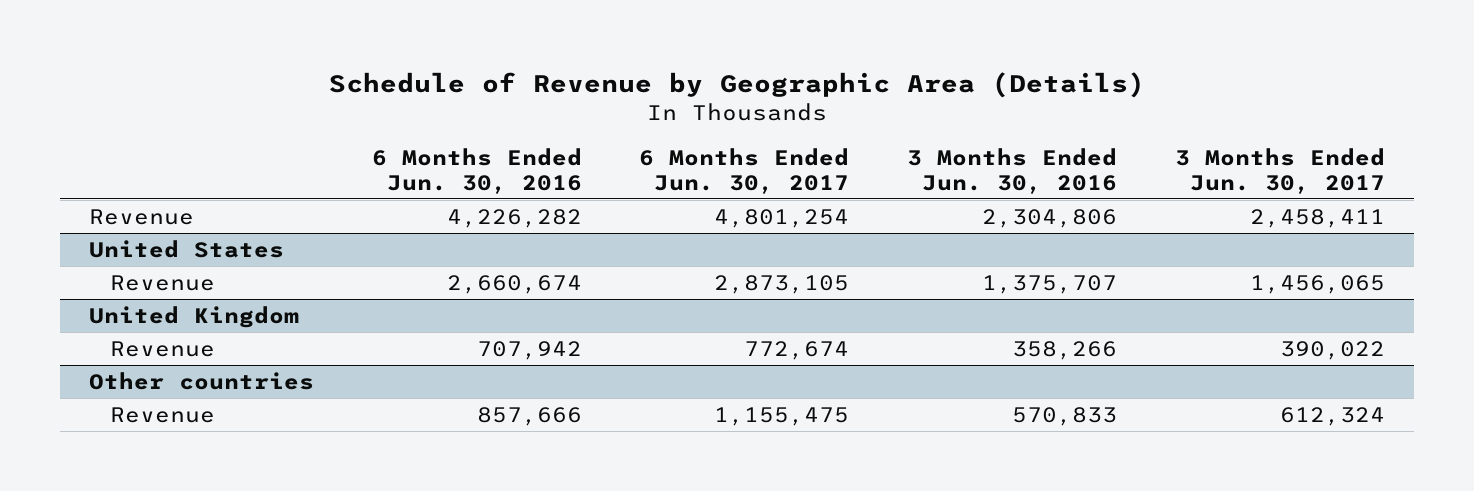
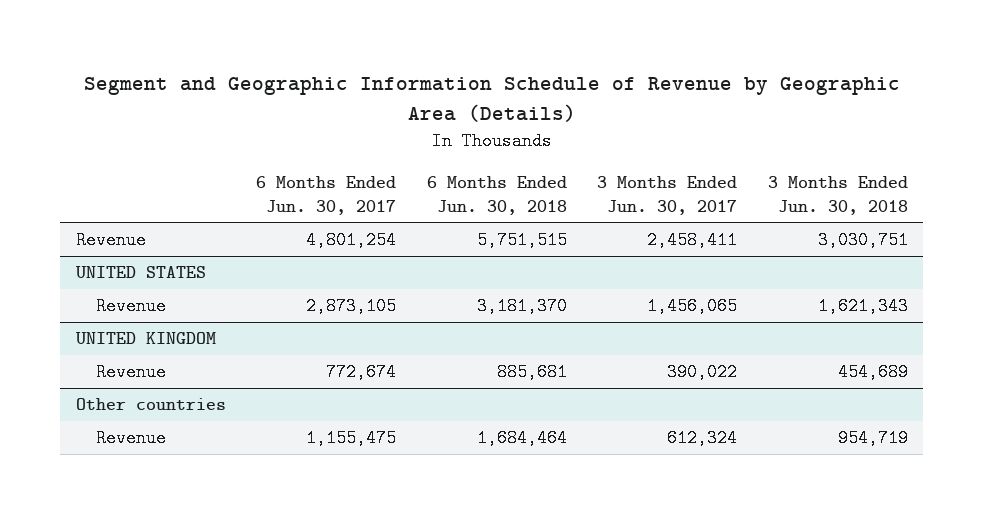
- Schedule of Revenue by Geographic Area (Details)
+ Segment and Geographic Information Schedule of Revenue by Geographic Area (Details)
- | 6 Months Ended Jun. 30, 2016 | 6 Months Ended Jun. 30, 2017 | 3 Months Ended Jun. 30, 2016 | 3 Months Ended Jun. 30, 2017
+ | 6 Months Ended Jun. 30, 2017 | 6 Months Ended Jun. 30, 2018 | 3 Months Ended Jun. 30, 2017 | 3 Months Ended Jun. 30, 2018
- United States
+ UNITED STATES
- United Kingdom
+ UNITED KINGDOM

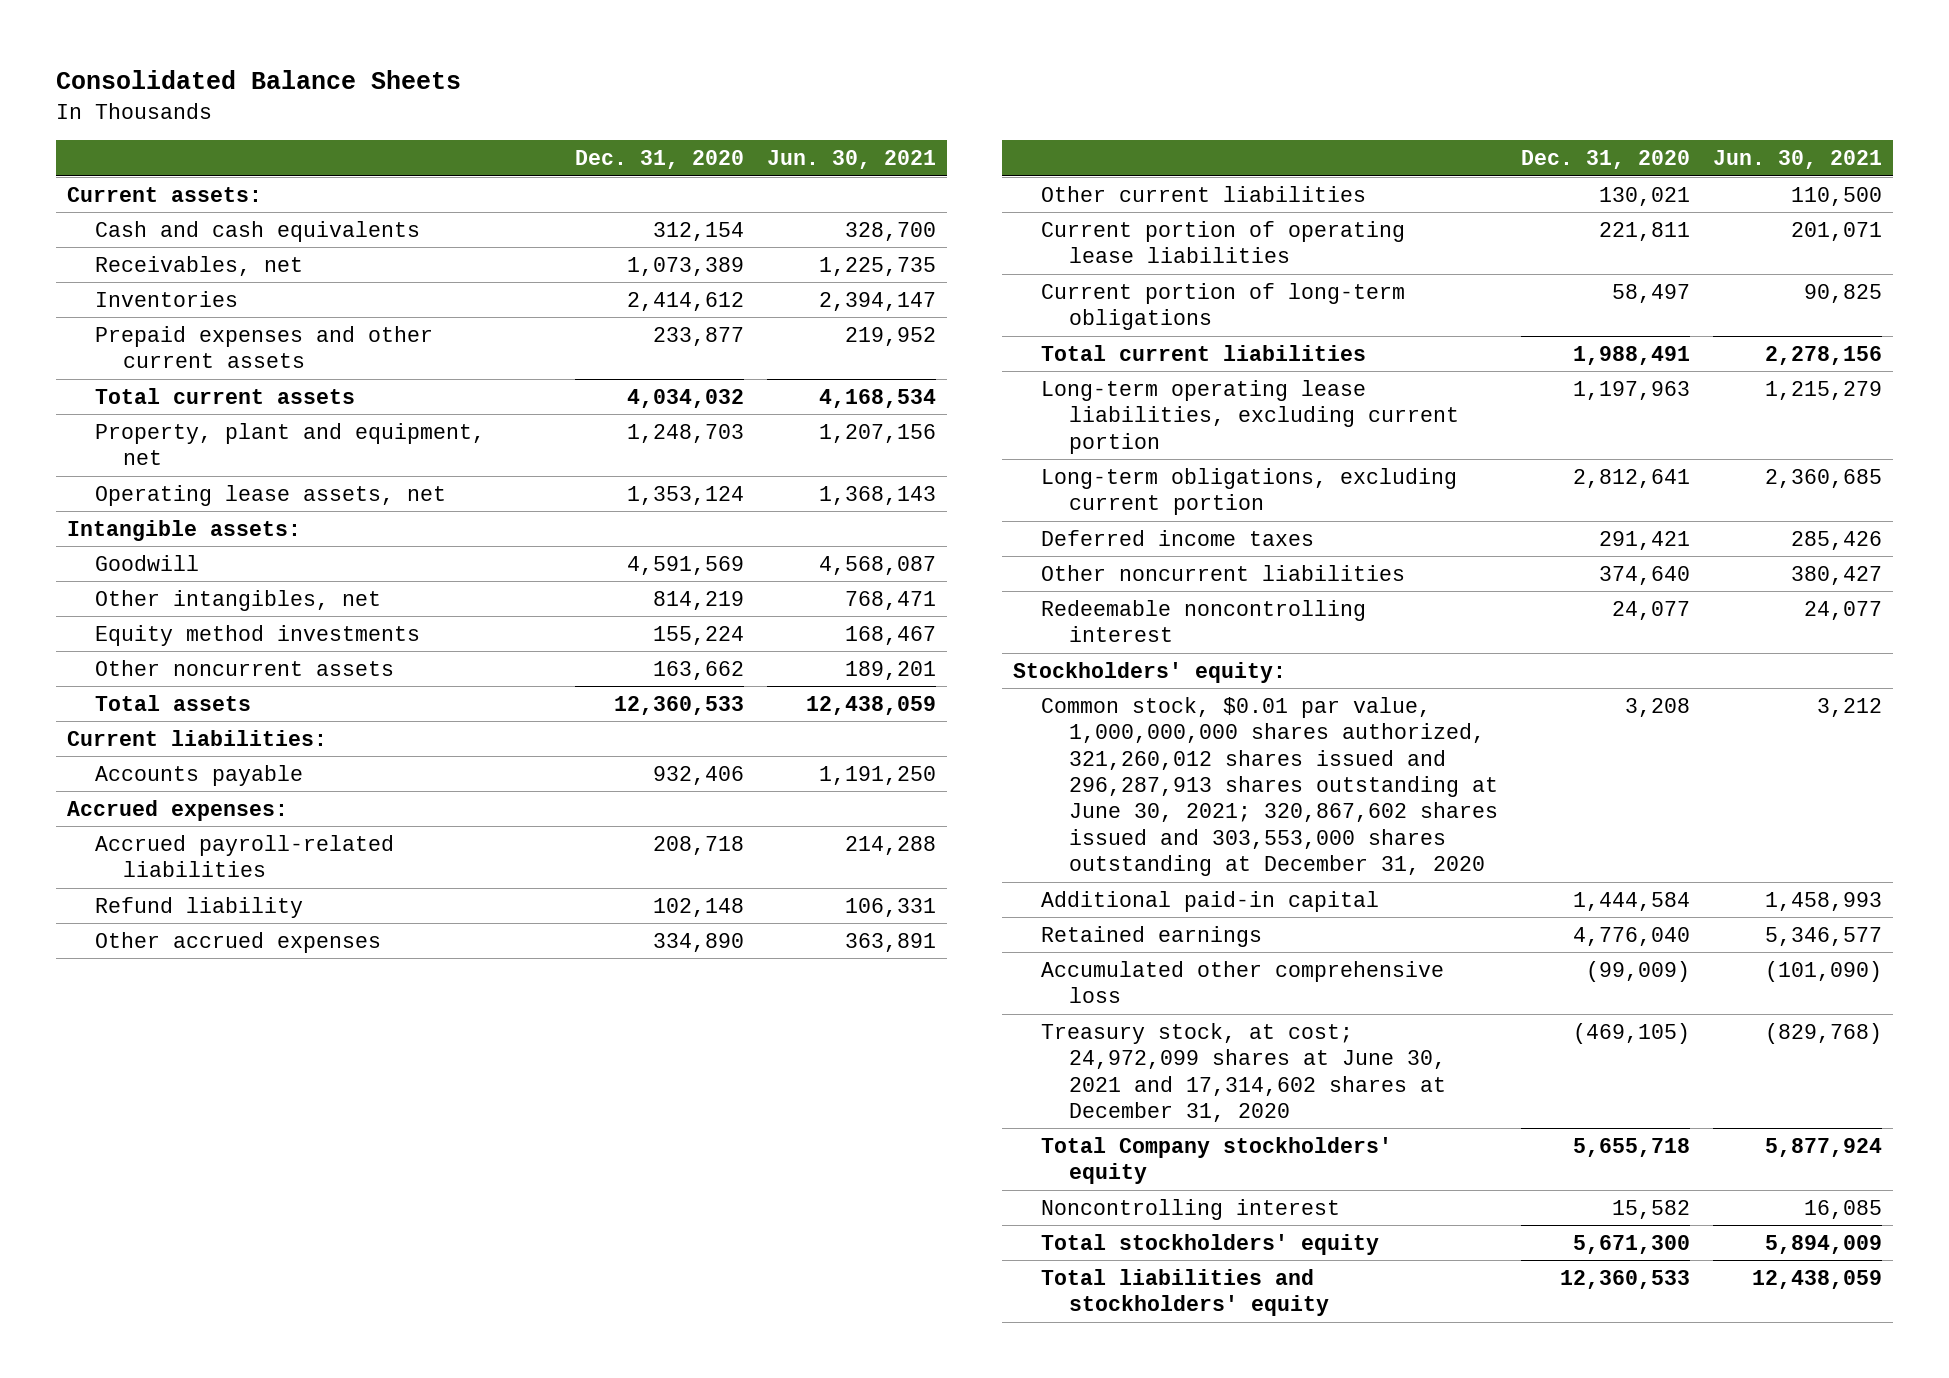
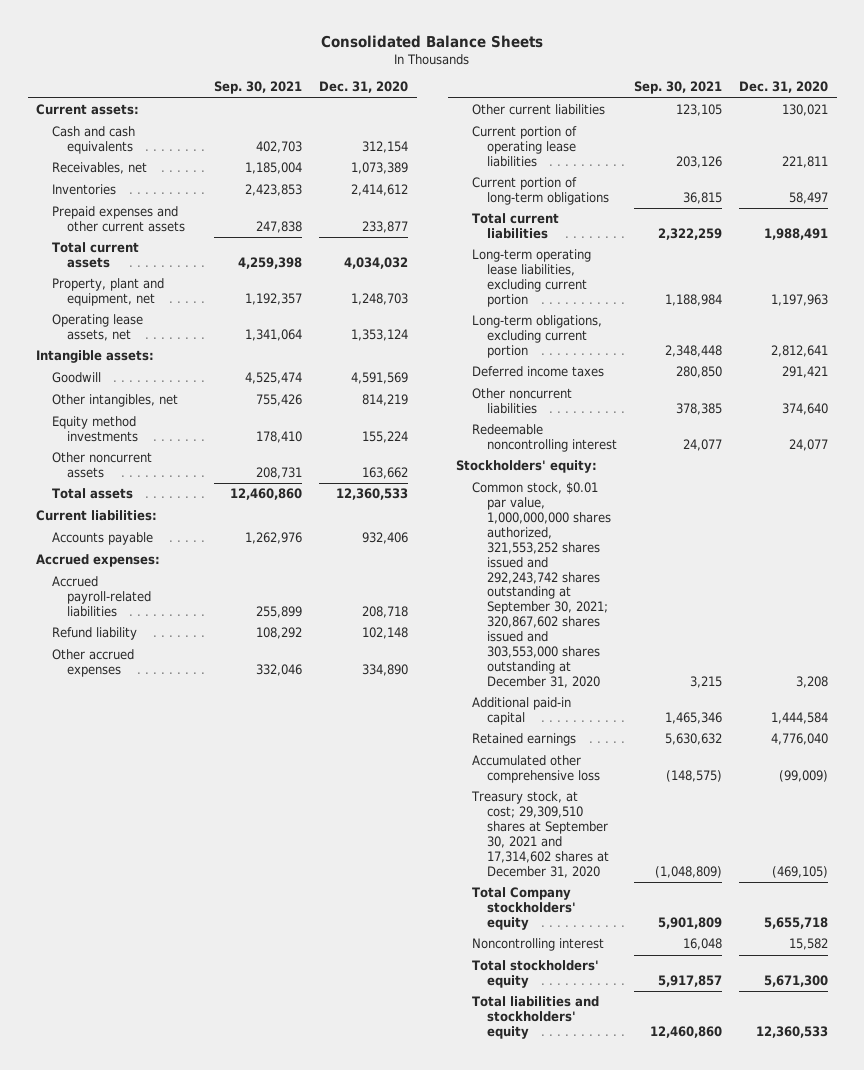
- | Dec. 31, 2020 | Jun. 30, 2021
+ | Sep. 30, 2021 | Dec. 31, 2020
- Common stock, $0.01 par value, 1,000,000,000 shares authorized, 321,260,012 shares issued and 296,287,913 shares outstanding at June 30, 2021; 320,867,602 shares issued and 303,553,000 shares outstanding at December 31, 2020 | 3,208 | 3,212
+ Common stock, $0.01 par value, 1,000,000,000 shares authorized, 321,553,252 shares issued and 292,243,742 shares outstanding at September 30, 2021; 320,867,602 shares issued and 303,553,000 shares outstanding at December 31, 2020 | 3,215 | 3,208
- Treasury stock, at cost; 24,972,099 shares at June 30, 2021 and 17,314,602 shares at December 31, 2020 | (469,105) | (829,768)
+ Treasury stock, at cost; 29,309,510 shares at September 30, 2021 and 17,314,602 shares at December 31, 2020 | (1,048,809) | (469,105)

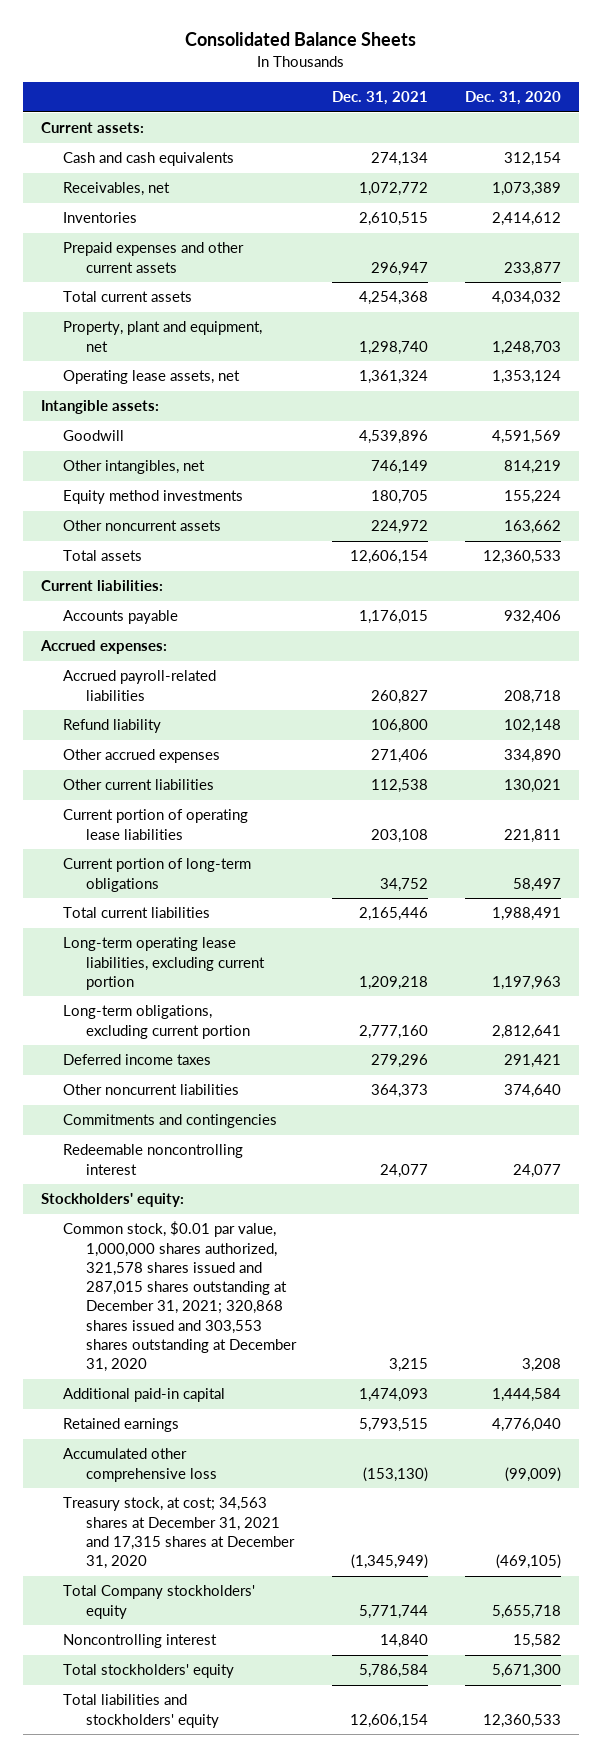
- | Sep. 30, 2021 | Dec. 31, 2020
+ | Dec. 31, 2021 | Dec. 31, 2020
+ Commitments and contingencies
- Common stock, $0.01 par value, 1,000,000,000 shares authorized, 321,553,252 shares issued and 292,243,742 shares outstanding at September 30, 2021; 320,867,602 shares issued and 303,553,000 shares outstanding at December 31, 2020 | 3,215 | 3,208
+ Common stock, $0.01 par value, 1,000,000 shares authorized, 321,578 shares issued and 287,015 shares outstanding at December 31, 2021; 320,868 shares issued and 303,553 shares outstanding at December 31, 2020 | 3,215 | 3,208
- Treasury stock, at cost; 29,309,510 shares at September 30, 2021 and 17,314,602 shares at December 31, 2020 | (1,048,809) | (469,105)
+ Treasury stock, at cost; 34,563 shares at December 31, 2021 and 17,315 shares at December 31, 2020 | (1,345,949) | (469,105)

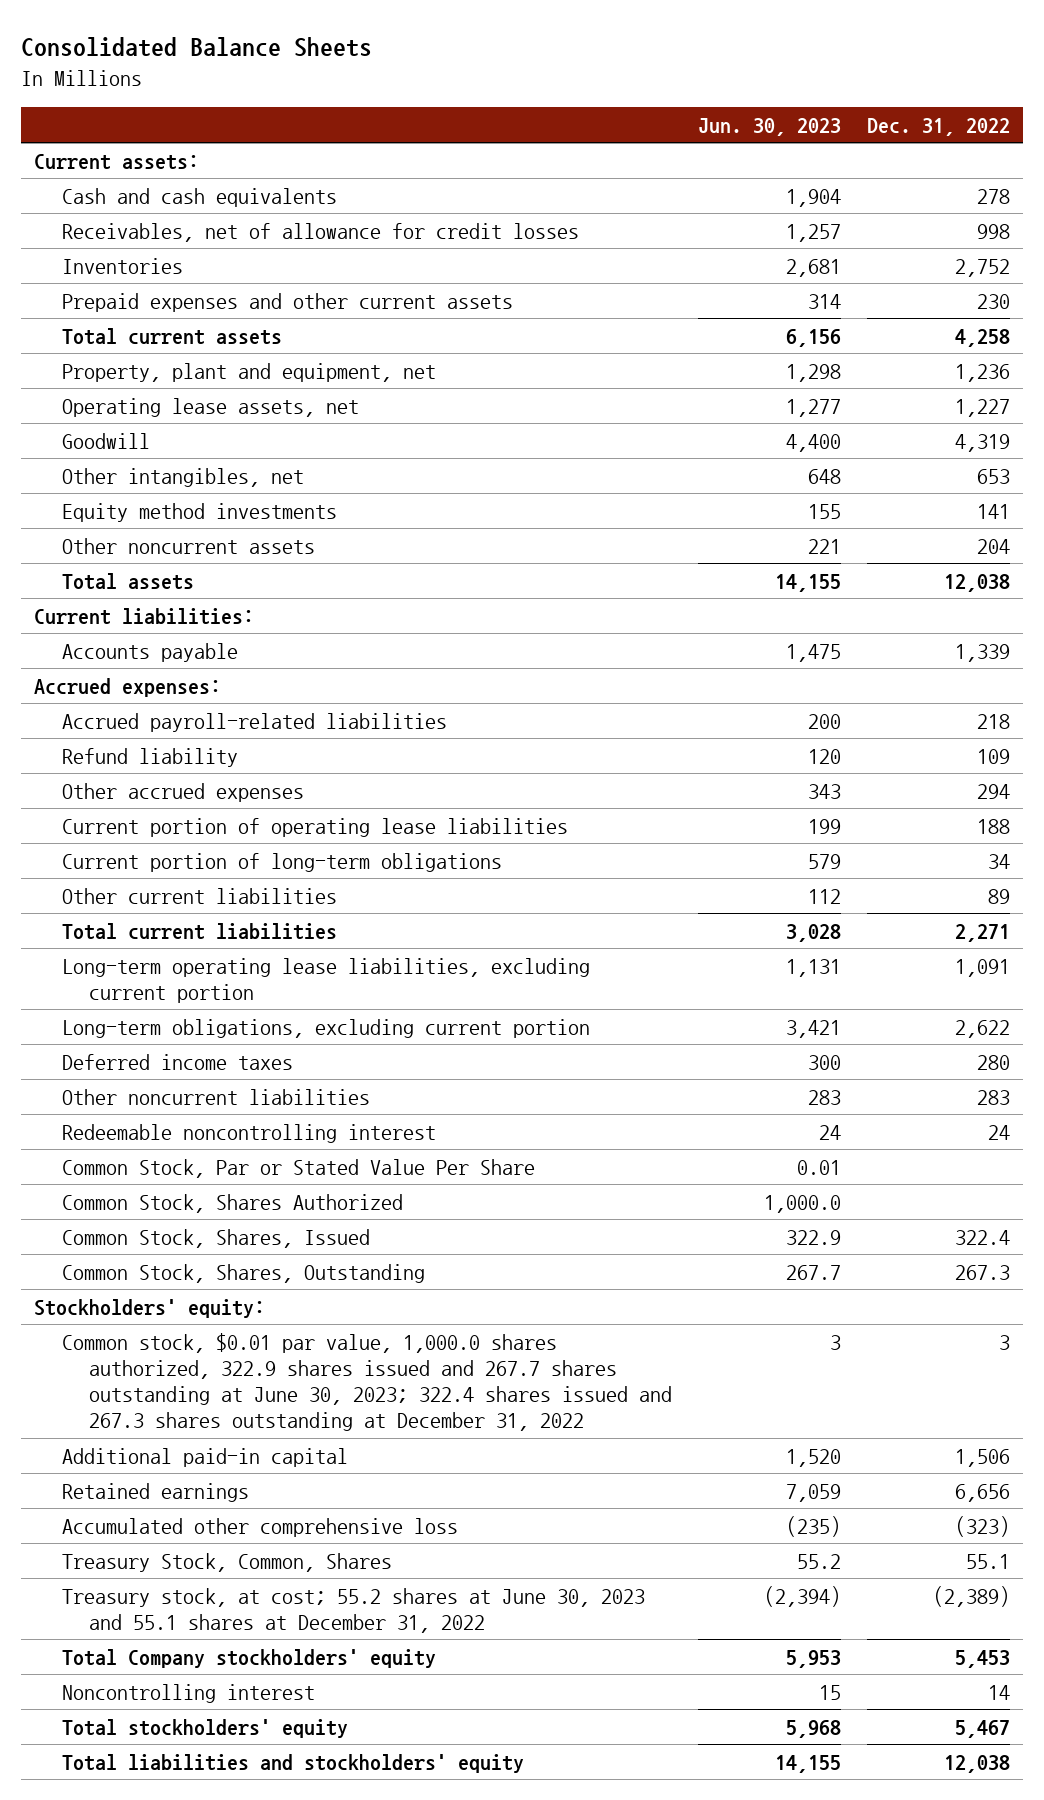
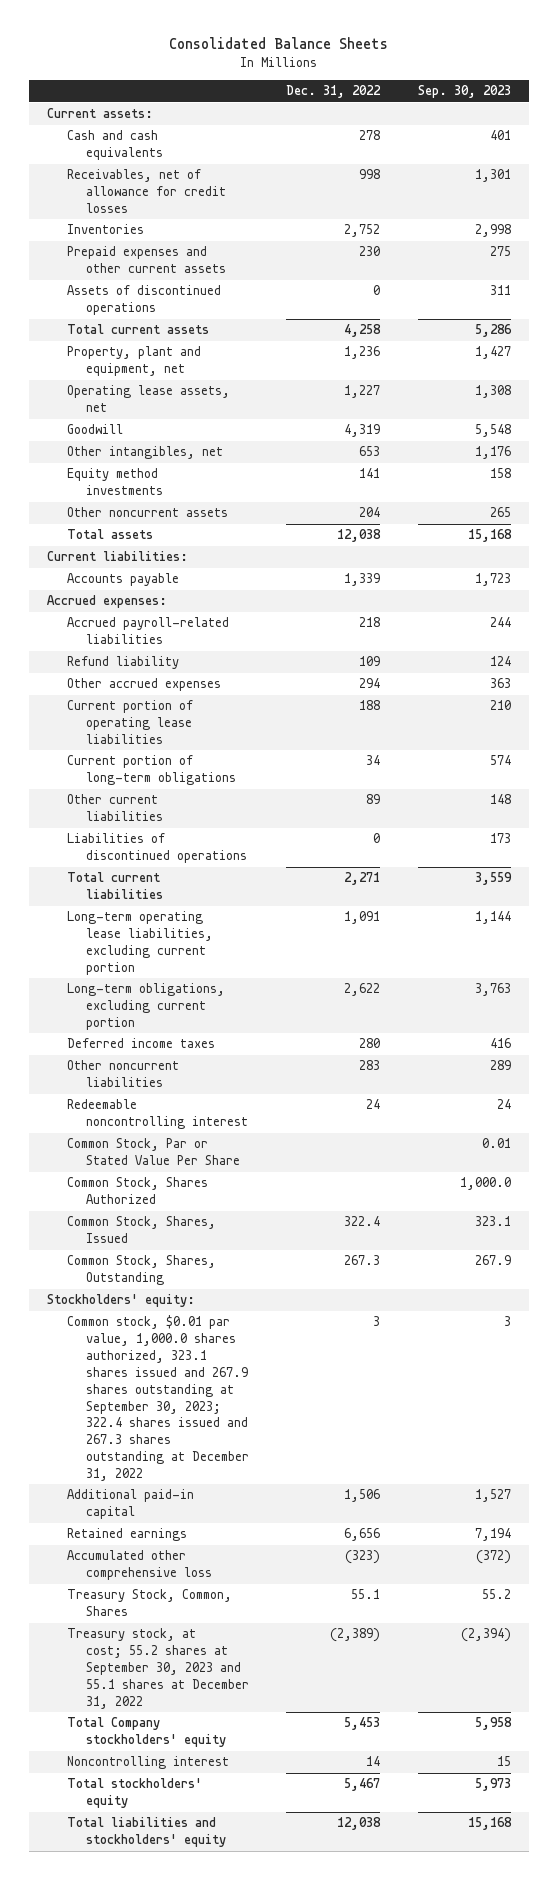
- | Jun. 30, 2023 | Dec. 31, 2022
+ | Dec. 31, 2022 | Sep. 30, 2023
+ Assets of discontinued operations | 0 | 311
+ Liabilities of discontinued operations | 0 | 173
- Common stock, $0.01 par value, 1,000.0 shares authorized, 322.9 shares issued and 267.7 shares outstanding at June 30, 2023; 322.4 shares issued and 267.3 shares outstanding at December 31, 2022 | 3 | 3
+ Common stock, $0.01 par value, 1,000.0 shares authorized, 323.1 shares issued and 267.9 shares outstanding at September 30, 2023; 322.4 shares issued and 267.3 shares outstanding at December 31, 2022 | 3 | 3
- Treasury stock, at cost; 55.2 shares at June 30, 2023 and 55.1 shares at December 31, 2022 | (2,394) | (2,389)
+ Treasury stock, at cost; 55.2 shares at September 30, 2023 and 55.1 shares at December 31, 2022 | (2,389) | (2,394)

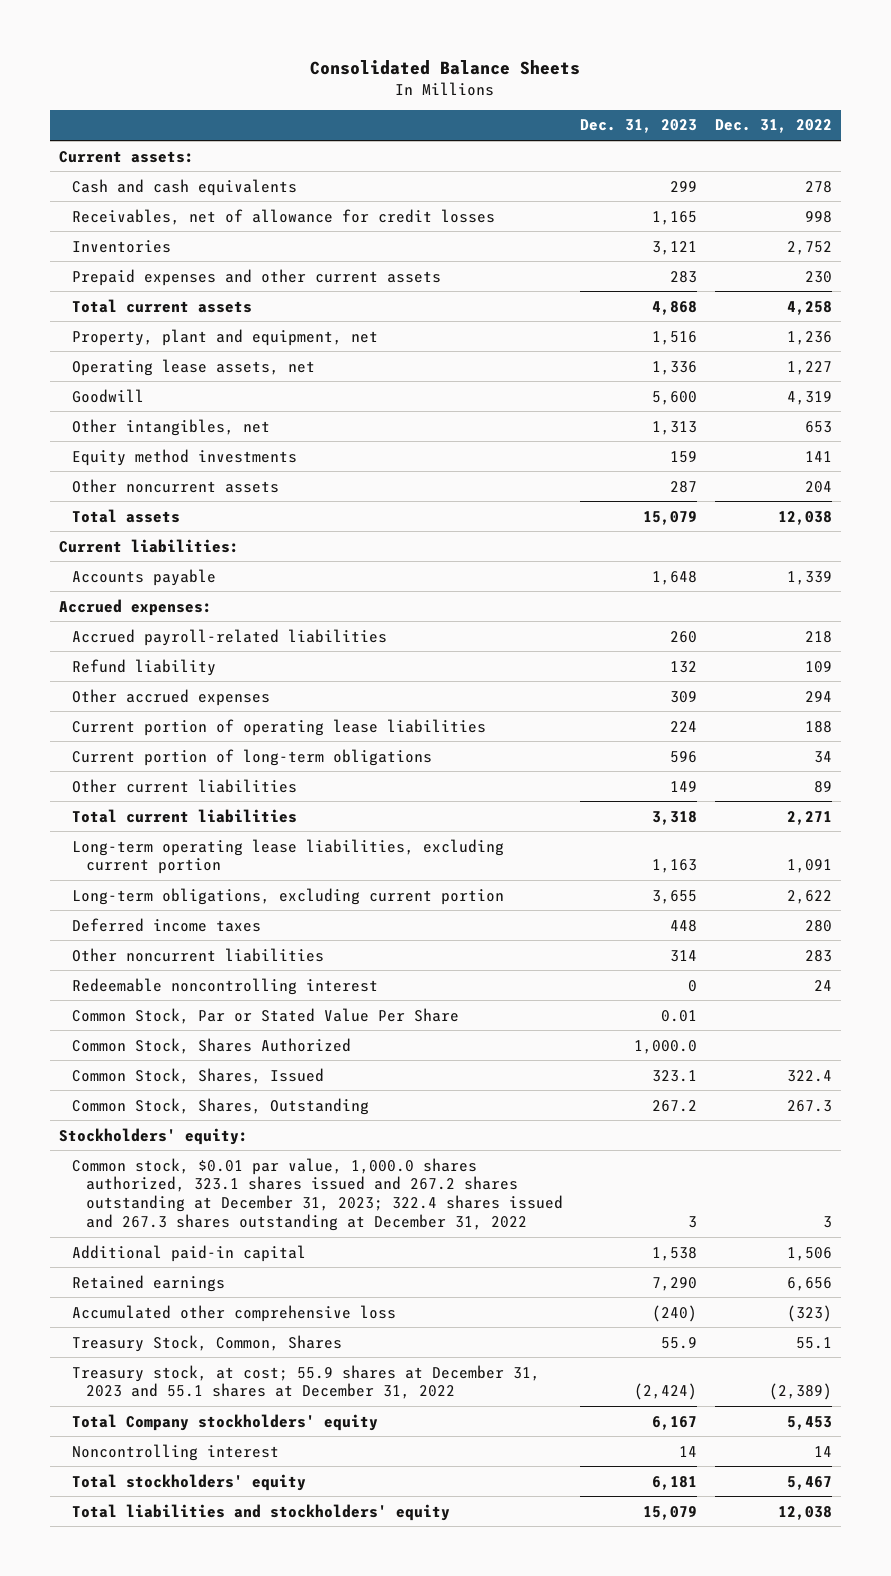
- | Dec. 31, 2022 | Sep. 30, 2023
+ | Dec. 31, 2023 | Dec. 31, 2022
- Assets of discontinued operations | 0 | 311
- Liabilities of discontinued operations | 0 | 173
- Common stock, $0.01 par value, 1,000.0 shares authorized, 323.1 shares issued and 267.9 shares outstanding at September 30, 2023; 322.4 shares issued and 267.3 shares outstanding at December 31, 2022 | 3 | 3
+ Common stock, $0.01 par value, 1,000.0 shares authorized, 323.1 shares issued and 267.2 shares outstanding at December 31, 2023; 322.4 shares issued and 267.3 shares outstanding at December 31, 2022 | 3 | 3
- Treasury stock, at cost; 55.2 shares at September 30, 2023 and 55.1 shares at December 31, 2022 | (2,389) | (2,394)
+ Treasury stock, at cost; 55.9 shares at December 31, 2023 and 55.1 shares at December 31, 2022 | (2,424) | (2,389)

